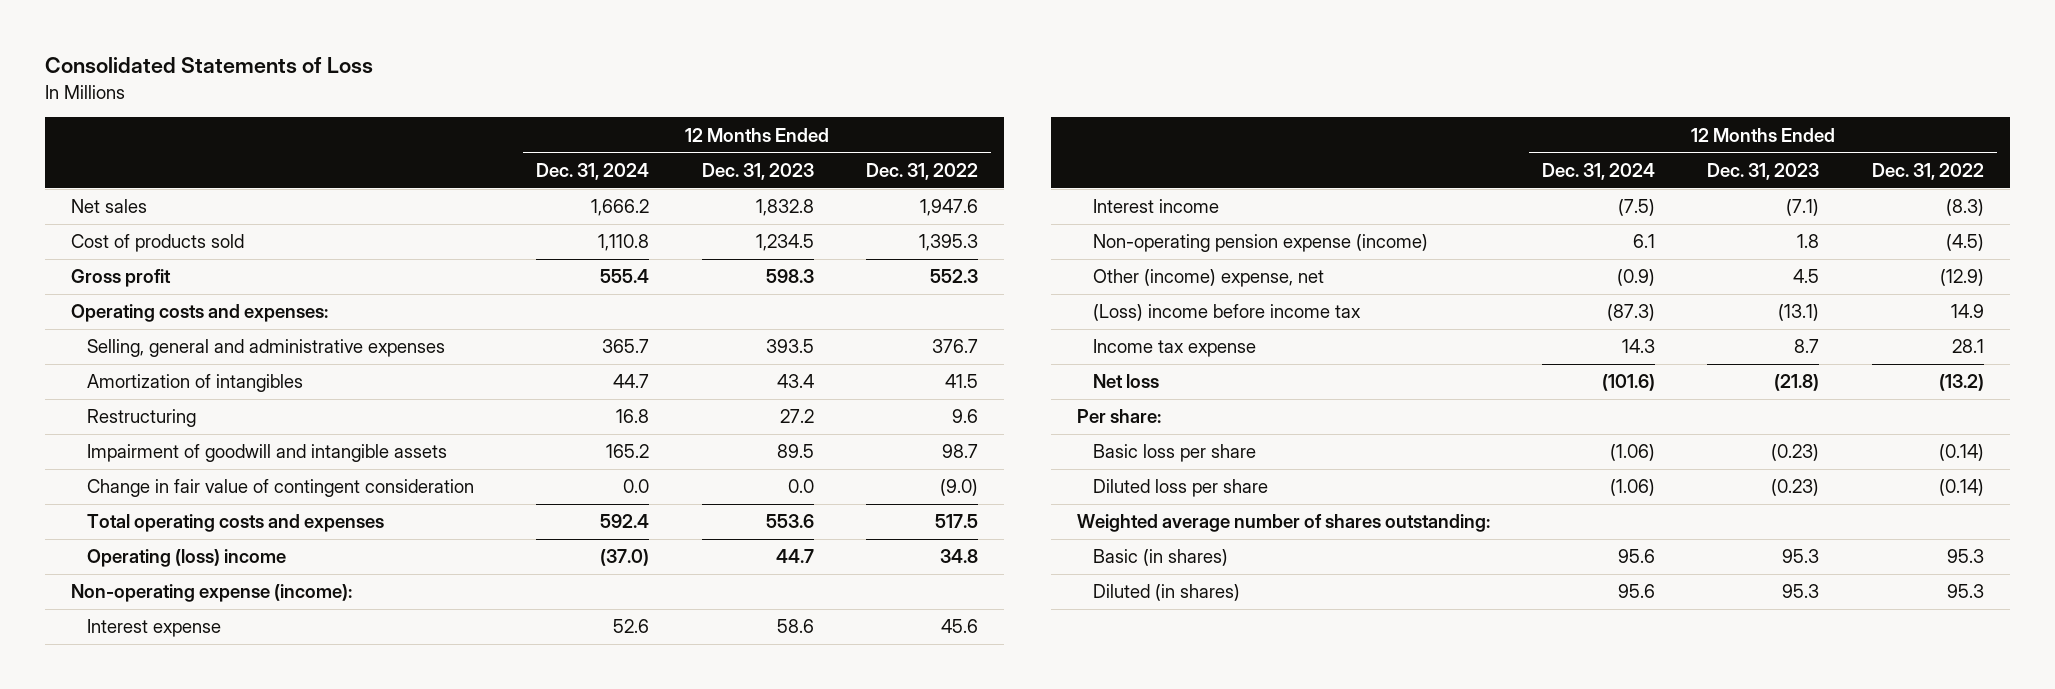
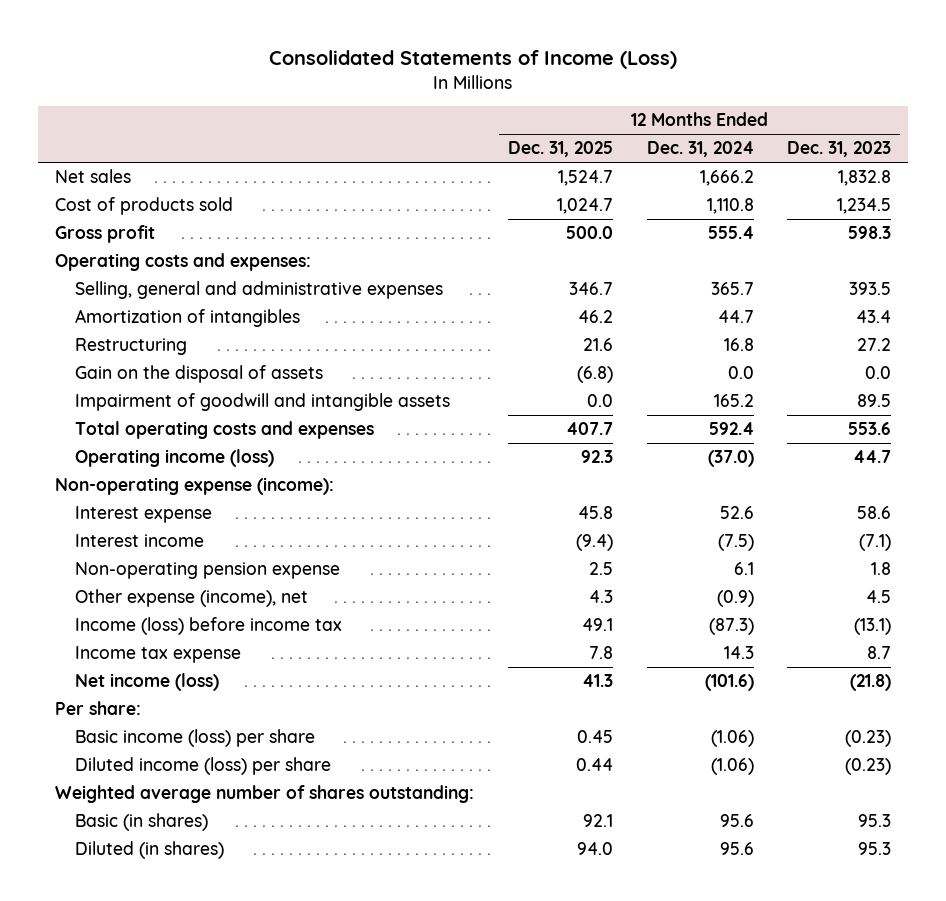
- Consolidated Statements of Loss
+ Consolidated Statements of Income (Loss)
- | 12 Months Ended Dec. 31, 2024 | 12 Months Ended Dec. 31, 2023 | 12 Months Ended Dec. 31, 2022
+ | 12 Months Ended Dec. 31, 2025 | 12 Months Ended Dec. 31, 2024 | 12 Months Ended Dec. 31, 2023
+ Gain on the disposal of assets | (6.8) | 0.0 | 0.0
- Change in fair value of contingent consideration | 0.0 | 0.0 | (9.0)
- Operating (loss) income | (37.0) | 44.7 | 34.8
+ Operating income (loss) | 92.3 | (37.0) | 44.7
- Non-operating pension expense (income) | 6.1 | 1.8 | (4.5)
- Other (income) expense, net | (0.9) | 4.5 | (12.9)
- (Loss) income before income tax | (87.3) | (13.1) | 14.9
+ Non-operating pension expense | 2.5 | 6.1 | 1.8
+ Other expense (income), net | 4.3 | (0.9) | 4.5
+ Income (loss) before income tax | 49.1 | (87.3) | (13.1)
- Net loss | (101.6) | (21.8) | (13.2)
+ Net income (loss) | 41.3 | (101.6) | (21.8)
- Basic loss per share | (1.06) | (0.23) | (0.14)
- Diluted loss per share | (1.06) | (0.23) | (0.14)
+ Basic income (loss) per share | 0.45 | (1.06) | (0.23)
+ Diluted income (loss) per share | 0.44 | (1.06) | (0.23)

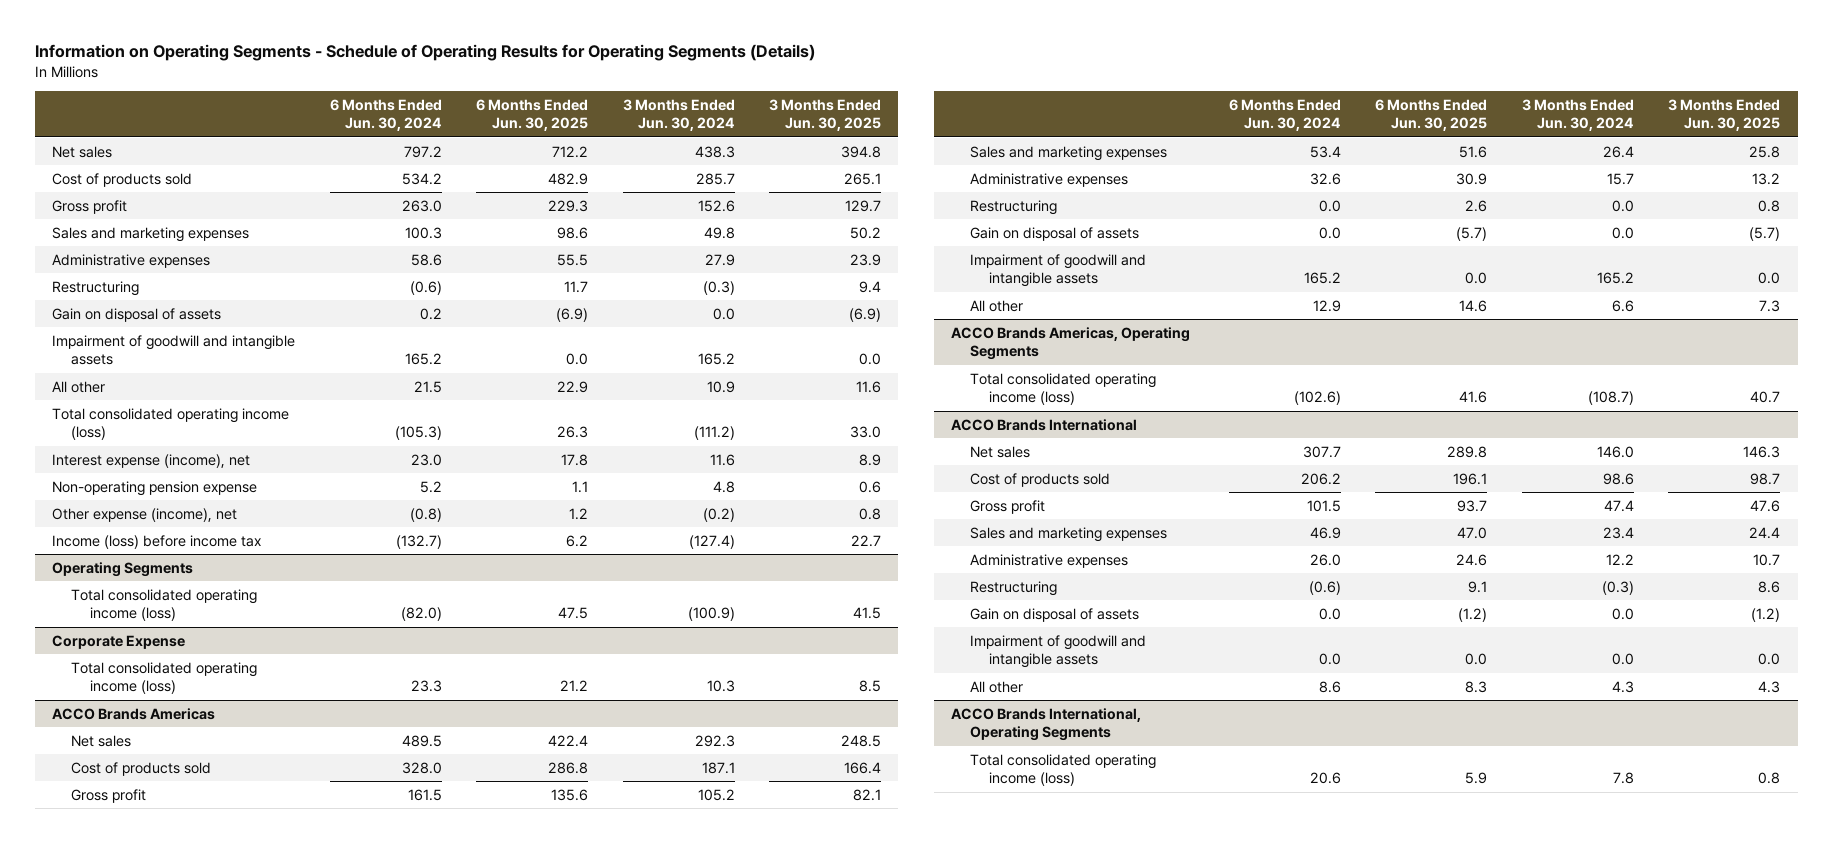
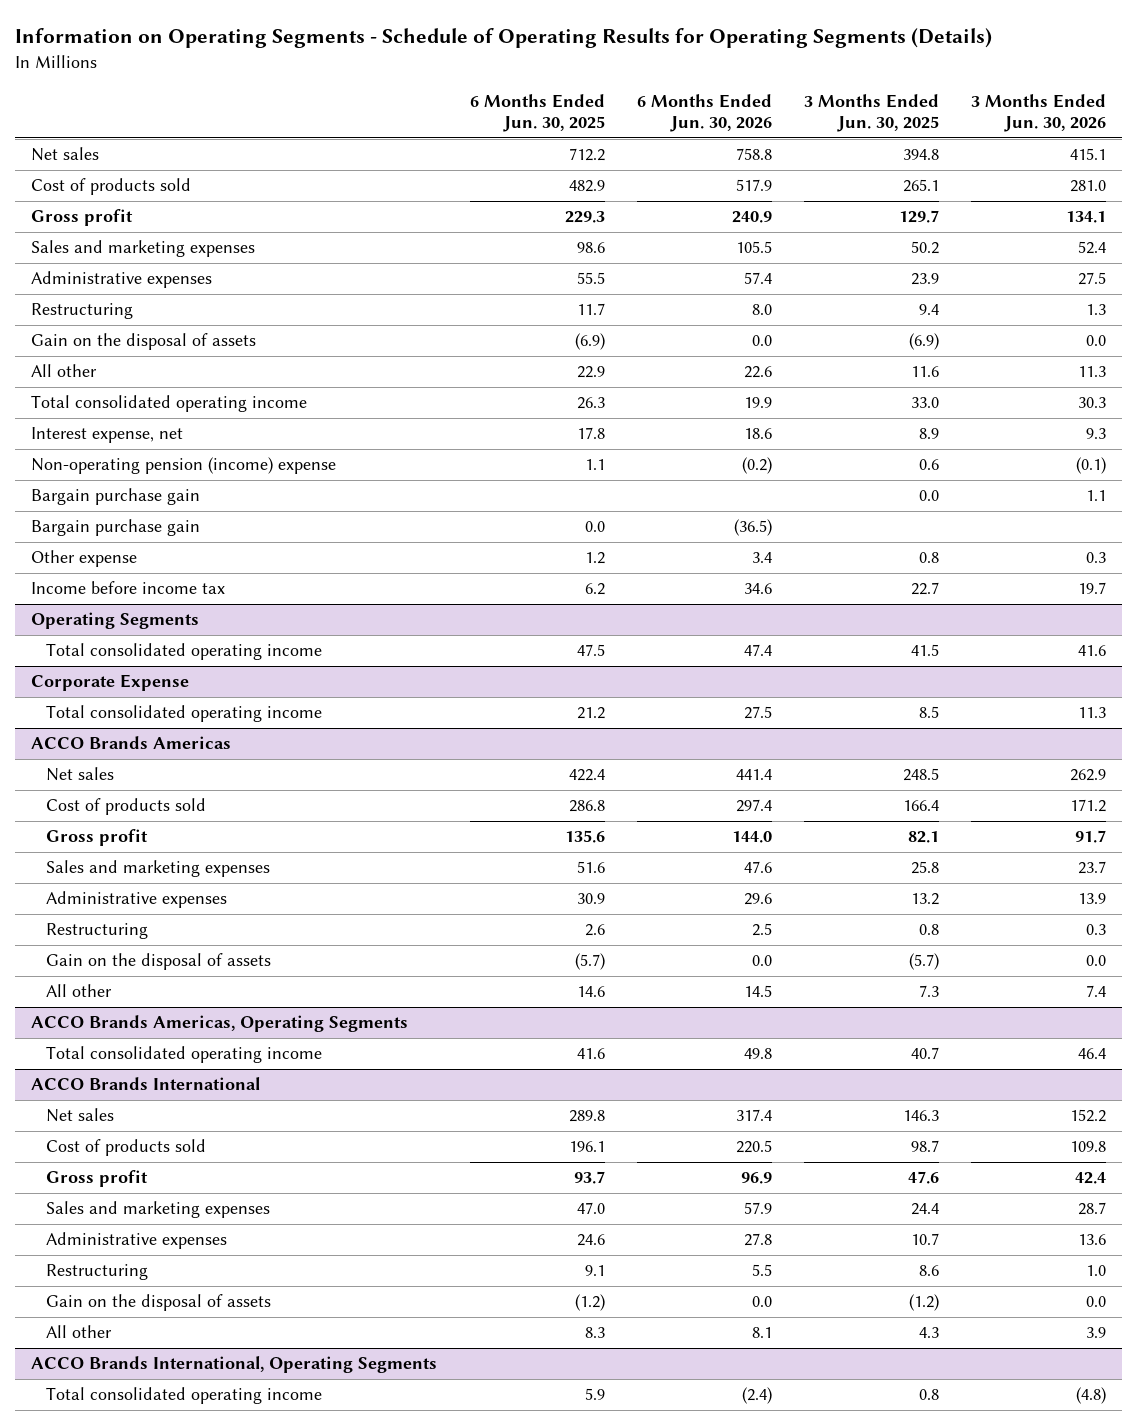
- | 6 Months Ended Jun. 30, 2024 | 6 Months Ended Jun. 30, 2025 | 3 Months Ended Jun. 30, 2024 | 3 Months Ended Jun. 30, 2025
+ | 6 Months Ended Jun. 30, 2025 | 6 Months Ended Jun. 30, 2026 | 3 Months Ended Jun. 30, 2025 | 3 Months Ended Jun. 30, 2026
- Gain on disposal of assets | 0.2 | (6.9) | 0.0 | (6.9)
- Impairment of goodwill and intangible assets | 165.2 | 0.0 | 165.2 | 0.0
+ Gain on the disposal of assets | (6.9) | 0.0 | (6.9) | 0.0
- Total consolidated operating income (loss) | (105.3) | 26.3 | (111.2) | 33.0
- Interest expense (income), net | 23.0 | 17.8 | 11.6 | 8.9
- Non-operating pension expense | 5.2 | 1.1 | 4.8 | 0.6
- Other expense (income), net | (0.8) | 1.2 | (0.2) | 0.8
- Income (loss) before income tax | (132.7) | 6.2 | (127.4) | 22.7
+ Total consolidated operating income | 26.3 | 19.9 | 33.0 | 30.3
+ Interest expense, net | 17.8 | 18.6 | 8.9 | 9.3
+ Non-operating pension (income) expense | 1.1 | (0.2) | 0.6 | (0.1)
+ Bargain purchase gain | | | 0.0 | 1.1
+ Bargain purchase gain | 0.0 | (36.5) | |
+ Other expense | 1.2 | 3.4 | 0.8 | 0.3
+ Income before income tax | 6.2 | 34.6 | 22.7 | 19.7
@ Operating Segments
- Total consolidated operating income (loss) | (82.0) | 47.5 | (100.9) | 41.5
+ Total consolidated operating income | 47.5 | 47.4 | 41.5 | 41.6
@ Corporate Expense
- Total consolidated operating income (loss) | 23.3 | 21.2 | 10.3 | 8.5
+ Total consolidated operating income | 21.2 | 27.5 | 8.5 | 11.3
@ ACCO Brands Americas
- Gain on disposal of assets | 0.0 | (5.7) | 0.0 | (5.7)
- Impairment of goodwill and intangible assets | 165.2 | 0.0 | 165.2 | 0.0
+ Gain on the disposal of assets | (5.7) | 0.0 | (5.7) | 0.0
@ ACCO Brands Americas, Operating Segments
- Total consolidated operating income (loss) | (102.6) | 41.6 | (108.7) | 40.7
+ Total consolidated operating income | 41.6 | 49.8 | 40.7 | 46.4
@ ACCO Brands International
- Gain on disposal of assets | 0.0 | (1.2) | 0.0 | (1.2)
- Impairment of goodwill and intangible assets | 0.0 | 0.0 | 0.0 | 0.0
+ Gain on the disposal of assets | (1.2) | 0.0 | (1.2) | 0.0
@ ACCO Brands International, Operating Segments
- Total consolidated operating income (loss) | 20.6 | 5.9 | 7.8 | 0.8
+ Total consolidated operating income | 5.9 | (2.4) | 0.8 | (4.8)

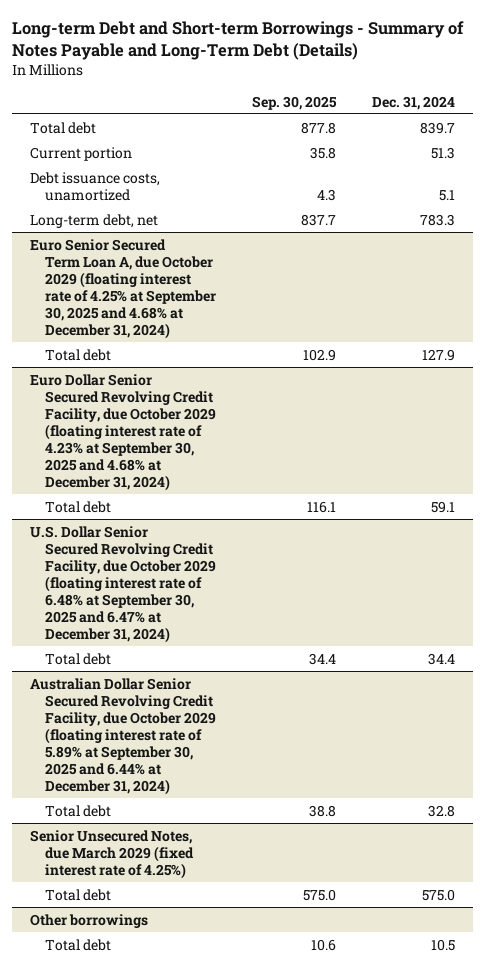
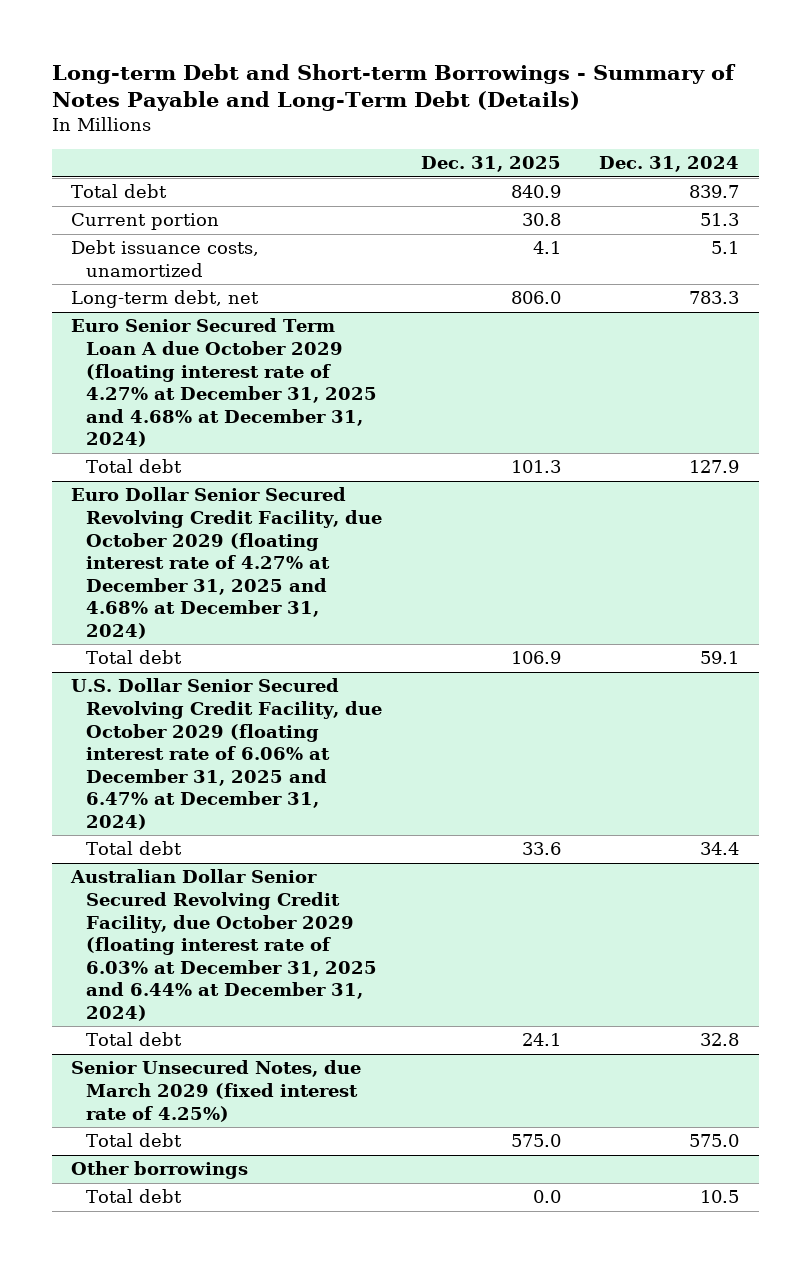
- | Sep. 30, 2025 | Dec. 31, 2024
+ | Dec. 31, 2025 | Dec. 31, 2024
- Euro Senior Secured Term Loan A, due October 2029 (floating interest rate of 4.25% at September 30, 2025 and 4.68% at December 31, 2024)
+ Euro Senior Secured Term Loan A due October 2029 (floating interest rate of 4.27% at December 31, 2025 and 4.68% at December 31, 2024)
- Euro Dollar Senior Secured Revolving Credit Facility, due October 2029 (floating interest rate of 4.23% at September 30, 2025 and 4.68% at December 31, 2024)
+ Euro Dollar Senior Secured Revolving Credit Facility, due October 2029 (floating interest rate of 4.27% at December 31, 2025 and 4.68% at December 31, 2024)
- U.S. Dollar Senior Secured Revolving Credit Facility, due October 2029 (floating interest rate of 6.48% at September 30, 2025 and 6.47% at December 31, 2024)
+ U.S. Dollar Senior Secured Revolving Credit Facility, due October 2029 (floating interest rate of 6.06% at December 31, 2025 and 6.47% at December 31, 2024)
- Australian Dollar Senior Secured Revolving Credit Facility, due October 2029 (floating interest rate of 5.89% at September 30, 2025 and 6.44% at December 31, 2024)
+ Australian Dollar Senior Secured Revolving Credit Facility, due October 2029 (floating interest rate of 6.03% at December 31, 2025 and 6.44% at December 31, 2024)

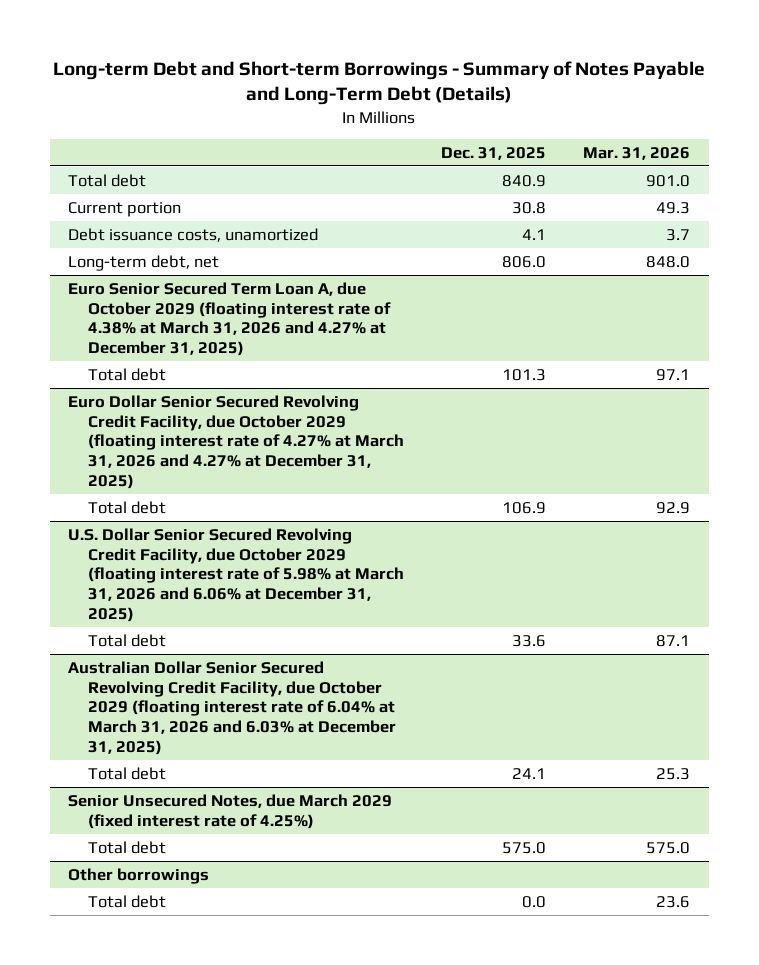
- | Dec. 31, 2025 | Dec. 31, 2024
+ | Dec. 31, 2025 | Mar. 31, 2026
- Euro Senior Secured Term Loan A due October 2029 (floating interest rate of 4.27% at December 31, 2025 and 4.68% at December 31, 2024)
+ Euro Senior Secured Term Loan A, due October 2029 (floating interest rate of 4.38% at March 31, 2026 and 4.27% at December 31, 2025)
- Euro Dollar Senior Secured Revolving Credit Facility, due October 2029 (floating interest rate of 4.27% at December 31, 2025 and 4.68% at December 31, 2024)
+ Euro Dollar Senior Secured Revolving Credit Facility, due October 2029 (floating interest rate of 4.27% at March 31, 2026 and 4.27% at December 31, 2025)
- U.S. Dollar Senior Secured Revolving Credit Facility, due October 2029 (floating interest rate of 6.06% at December 31, 2025 and 6.47% at December 31, 2024)
+ U.S. Dollar Senior Secured Revolving Credit Facility, due October 2029 (floating interest rate of 5.98% at March 31, 2026 and 6.06% at December 31, 2025)
- Australian Dollar Senior Secured Revolving Credit Facility, due October 2029 (floating interest rate of 6.03% at December 31, 2025 and 6.44% at December 31, 2024)
+ Australian Dollar Senior Secured Revolving Credit Facility, due October 2029 (floating interest rate of 6.04% at March 31, 2026 and 6.03% at December 31, 2025)

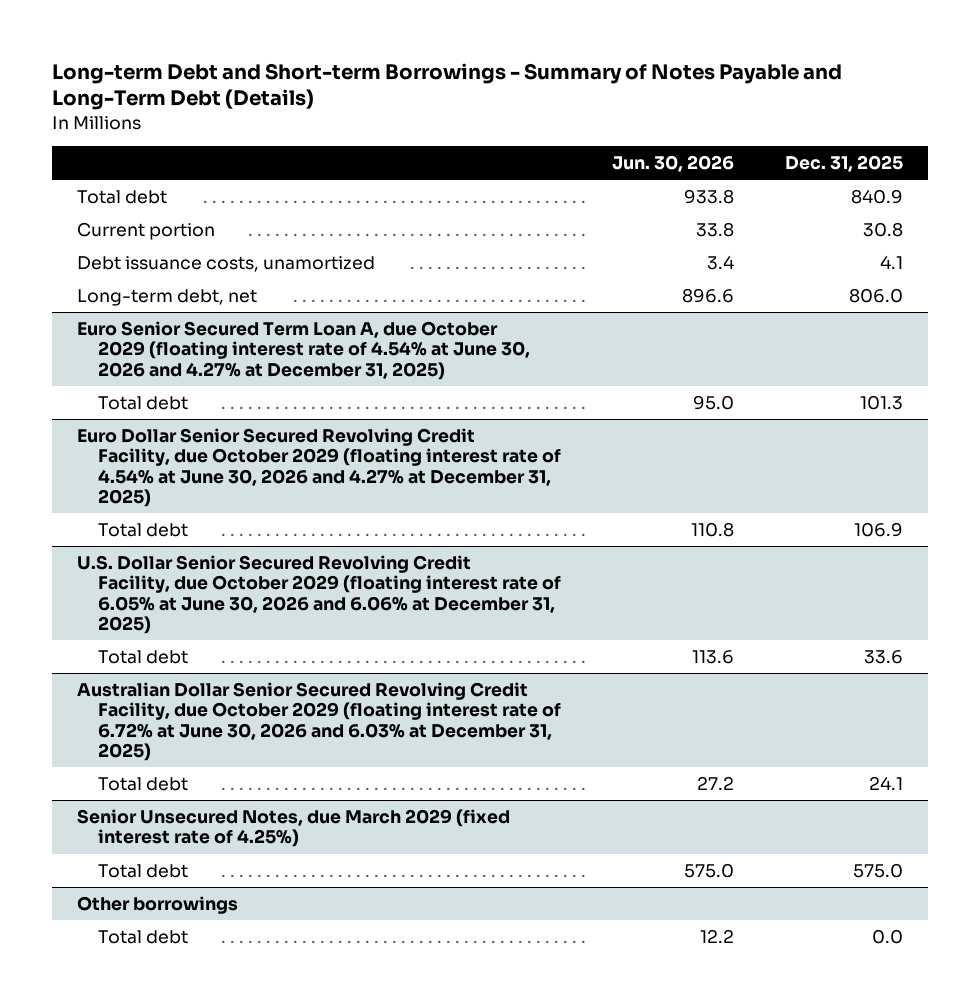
- | Dec. 31, 2025 | Mar. 31, 2026
+ | Jun. 30, 2026 | Dec. 31, 2025
- Euro Senior Secured Term Loan A, due October 2029 (floating interest rate of 4.38% at March 31, 2026 and 4.27% at December 31, 2025)
+ Euro Senior Secured Term Loan A, due October 2029 (floating interest rate of 4.54% at June 30, 2026 and 4.27% at December 31, 2025)
- Euro Dollar Senior Secured Revolving Credit Facility, due October 2029 (floating interest rate of 4.27% at March 31, 2026 and 4.27% at December 31, 2025)
+ Euro Dollar Senior Secured Revolving Credit Facility, due October 2029 (floating interest rate of 4.54% at June 30, 2026 and 4.27% at December 31, 2025)
- U.S. Dollar Senior Secured Revolving Credit Facility, due October 2029 (floating interest rate of 5.98% at March 31, 2026 and 6.06% at December 31, 2025)
+ U.S. Dollar Senior Secured Revolving Credit Facility, due October 2029 (floating interest rate of 6.05% at June 30, 2026 and 6.06% at December 31, 2025)
- Australian Dollar Senior Secured Revolving Credit Facility, due October 2029 (floating interest rate of 6.04% at March 31, 2026 and 6.03% at December 31, 2025)
+ Australian Dollar Senior Secured Revolving Credit Facility, due October 2029 (floating interest rate of 6.72% at June 30, 2026 and 6.03% at December 31, 2025)

